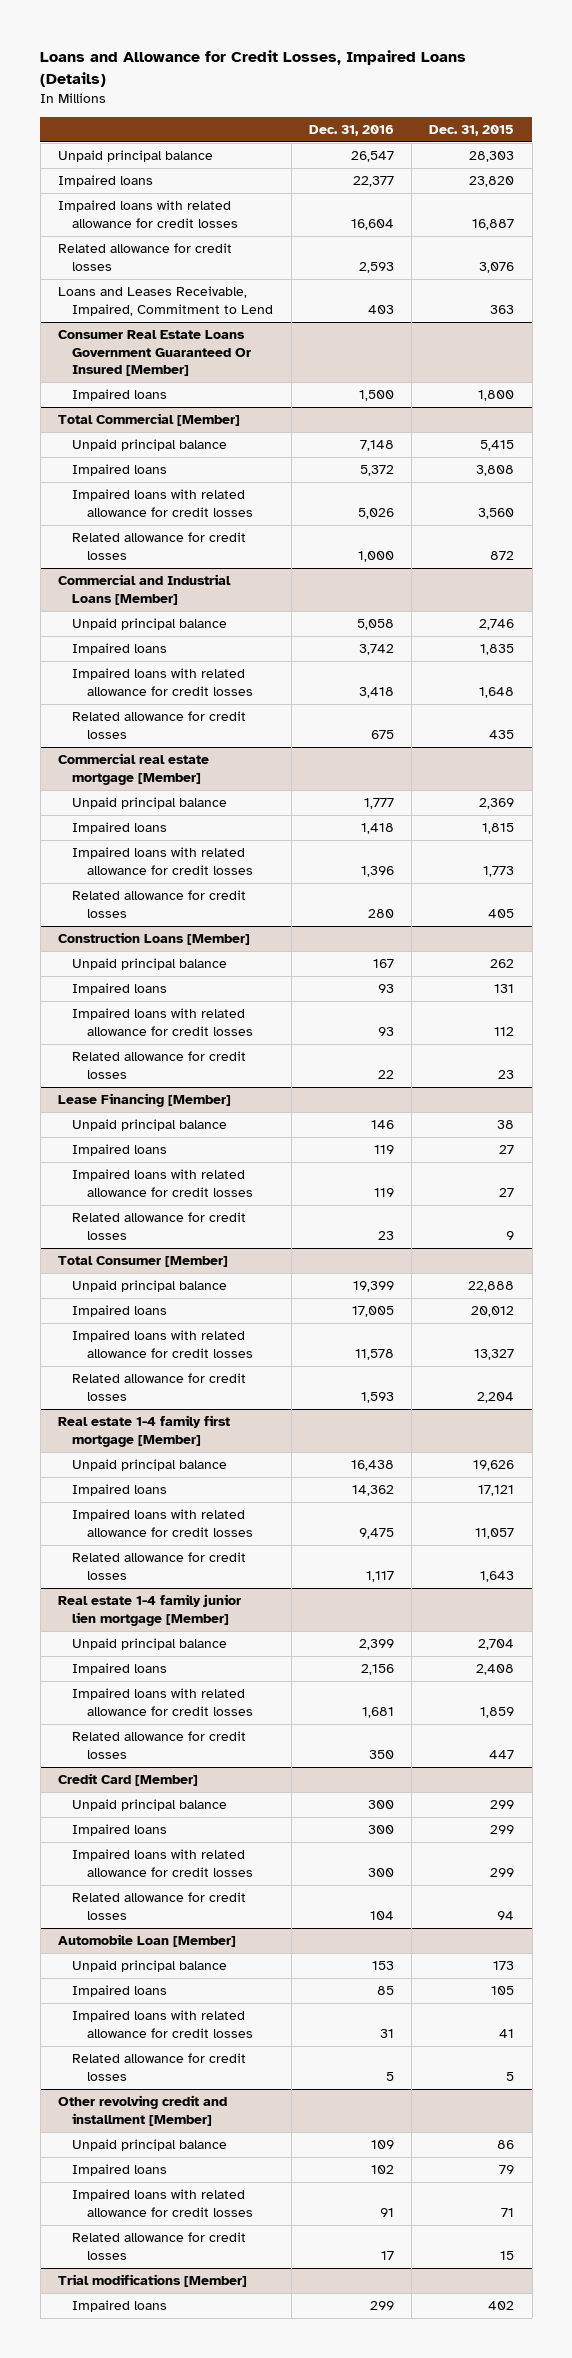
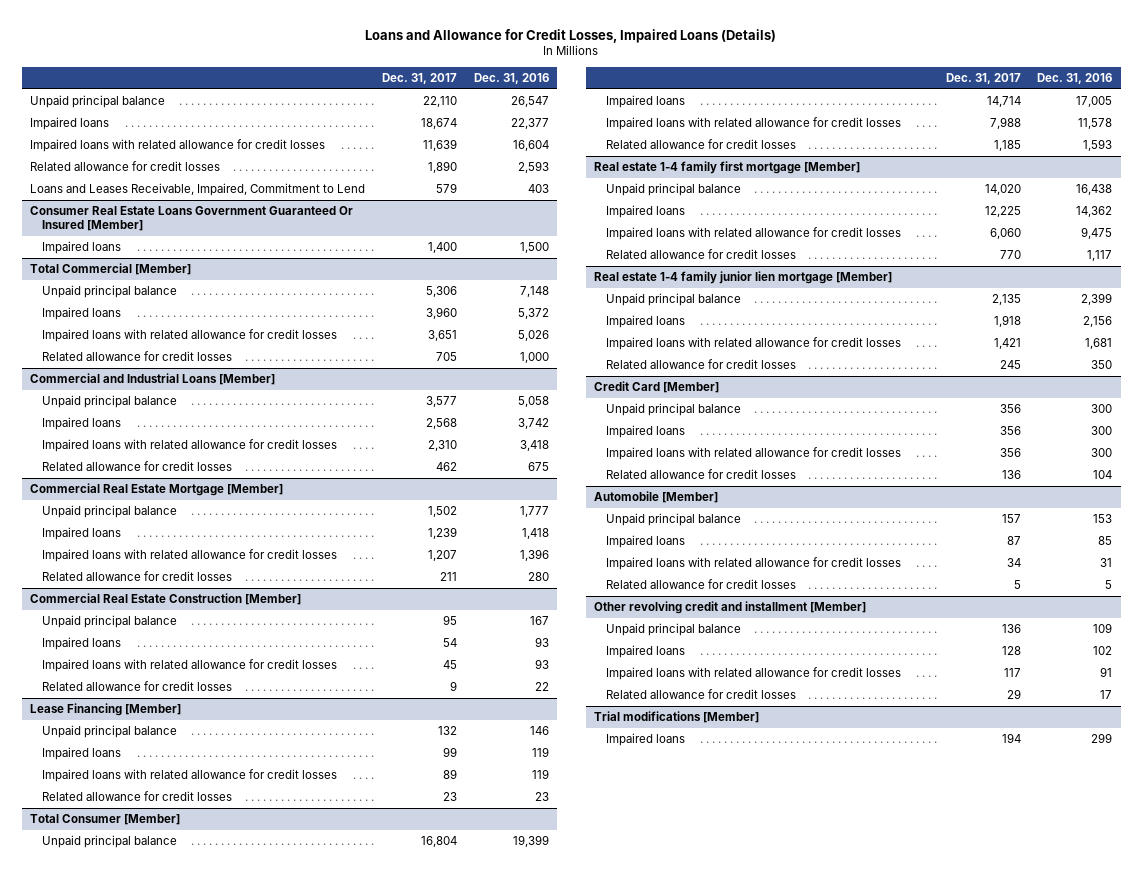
- | Dec. 31, 2016 | Dec. 31, 2015
+ | Dec. 31, 2017 | Dec. 31, 2016
- Commercial real estate mortgage [Member]
+ Commercial Real Estate Mortgage [Member]
- Construction Loans [Member]
+ Commercial Real Estate Construction [Member]
- Automobile Loan [Member]
+ Automobile [Member]

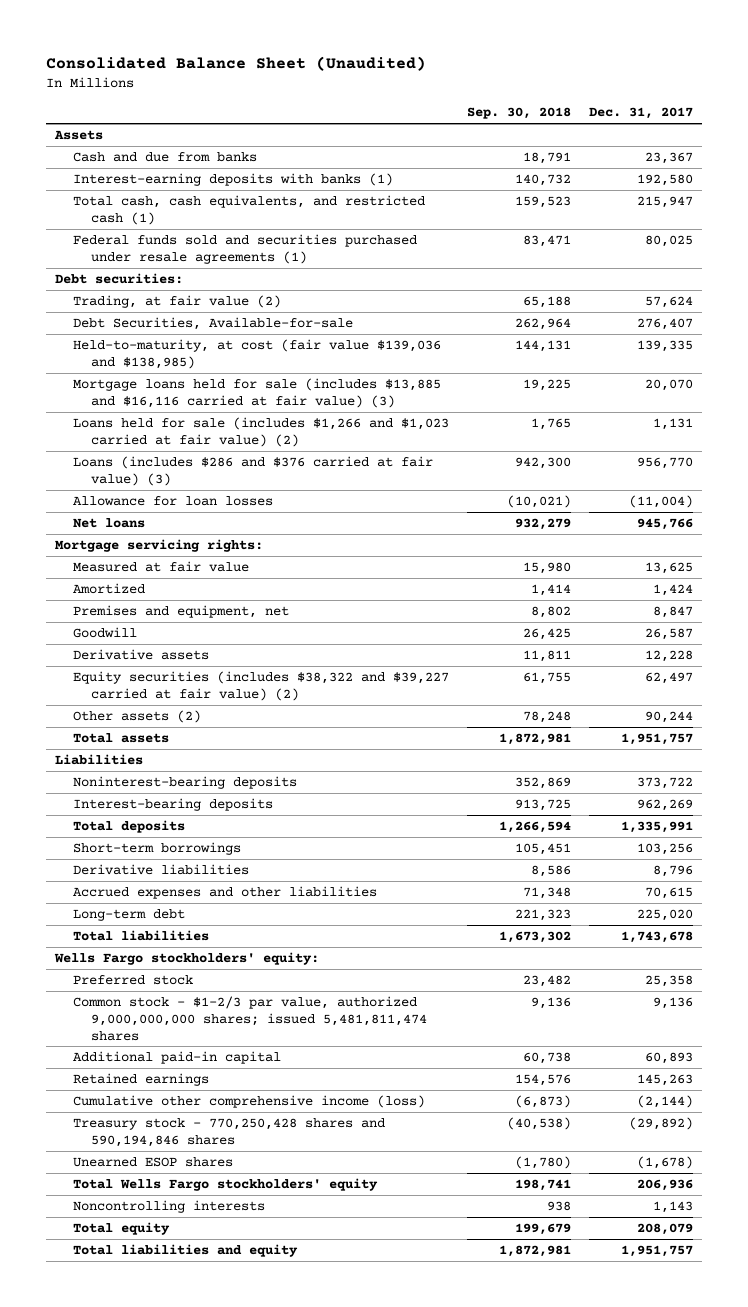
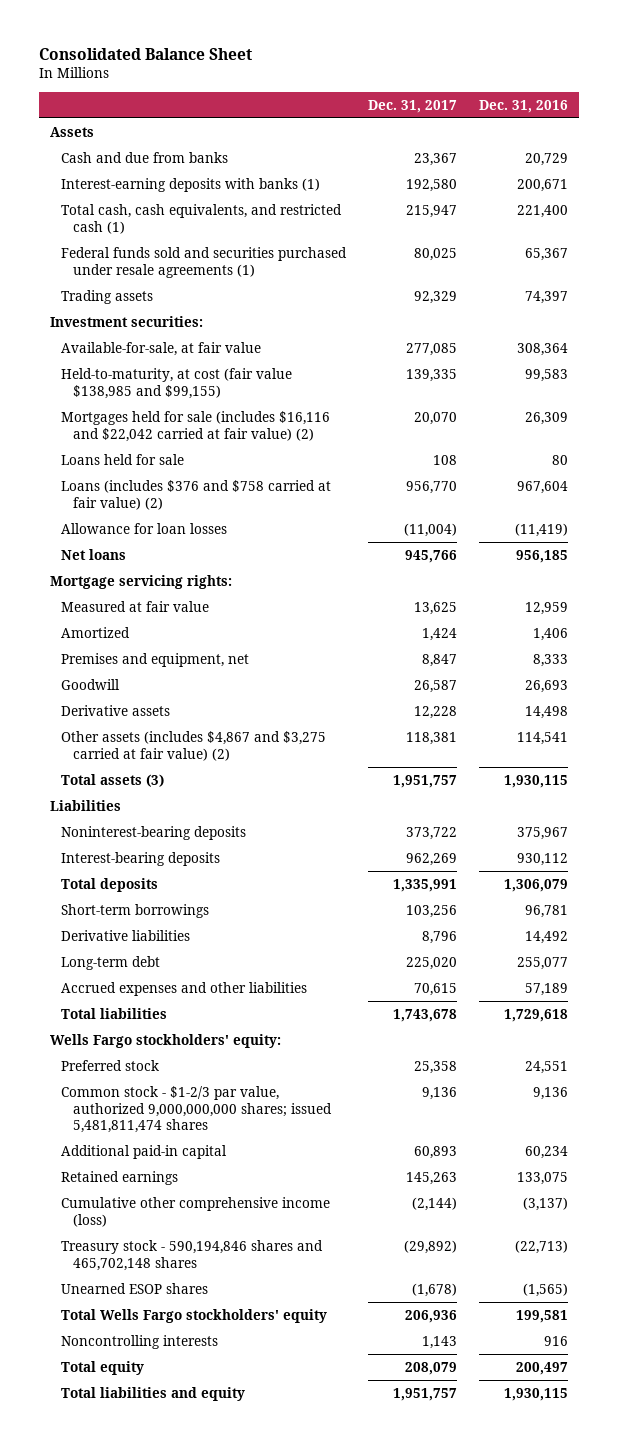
- Consolidated Balance Sheet (Unaudited)
+ Consolidated Balance Sheet
- | Sep. 30, 2018 | Dec. 31, 2017
+ | Dec. 31, 2017 | Dec. 31, 2016
- Debt securities:
- Trading, at fair value (2) | 65,188 | 57,624
- Debt Securities, Available-for-sale | 262,964 | 276,407
- Held-to-maturity, at cost (fair value $139,036 and $138,985) | 144,131 | 139,335
- Mortgage loans held for sale (includes $13,885 and $16,116 carried at fair value) (3) | 19,225 | 20,070
- Loans held for sale (includes $1,266 and $1,023 carried at fair value) (2) | 1,765 | 1,131
- Loans (includes $286 and $376 carried at fair value) (3) | 942,300 | 956,770
+ Trading assets | 92,329 | 74,397
+ Investment securities:
+ Available-for-sale, at fair value | 277,085 | 308,364
+ Held-to-maturity, at cost (fair value $138,985 and $99,155) | 139,335 | 99,583
+ Mortgages held for sale (includes $16,116 and $22,042 carried at fair value) (2) | 20,070 | 26,309
+ Loans held for sale | 108 | 80
+ Loans (includes $376 and $758 carried at fair value) (2) | 956,770 | 967,604
- Equity securities (includes $38,322 and $39,227 carried at fair value) (2) | 61,755 | 62,497
- Other assets (2) | 78,248 | 90,244
- Total assets | 1,872,981 | 1,951,757
+ Other assets (includes $4,867 and $3,275 carried at fair value) (2) | 118,381 | 114,541
+ Total assets (3) | 1,951,757 | 1,930,115
moved down: Accrued expenses and other liabilities | 70,615 | 57,189
- Treasury stock - 770,250,428 shares and 590,194,846 shares | (40,538) | (29,892)
+ Treasury stock - 590,194,846 shares and 465,702,148 shares | (29,892) | (22,713)

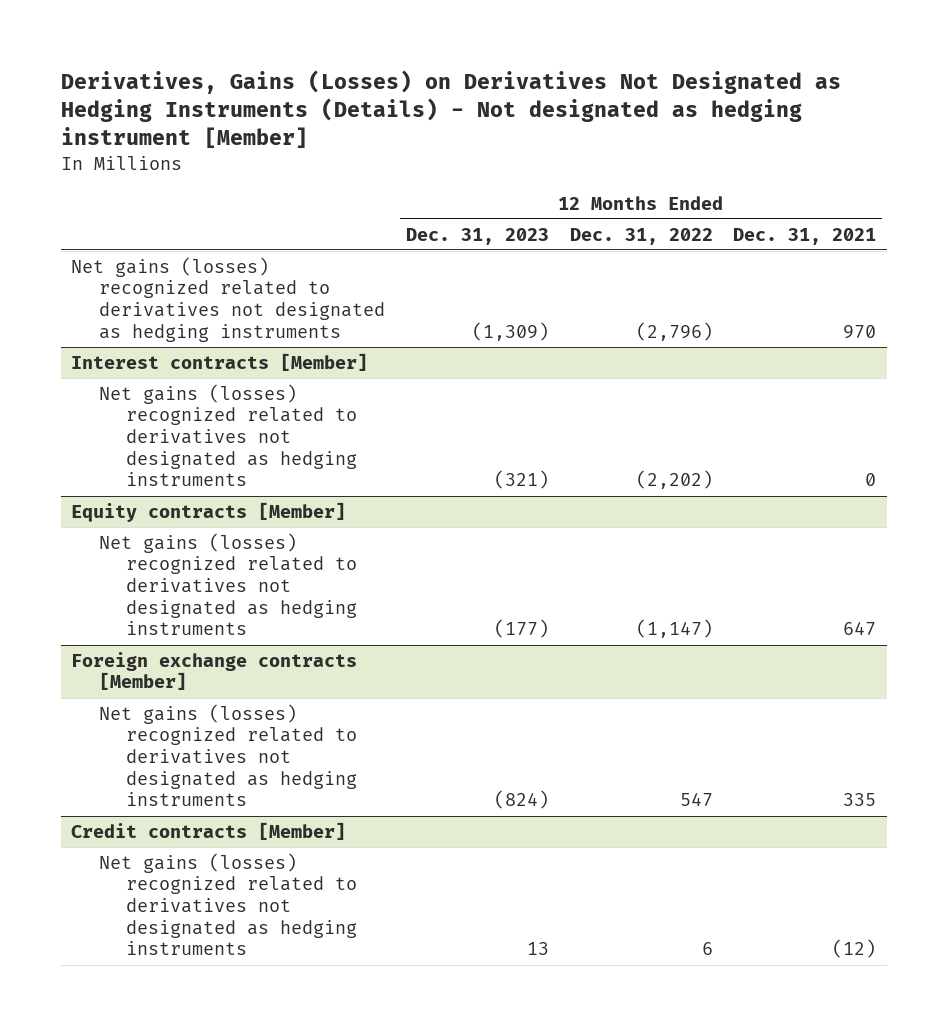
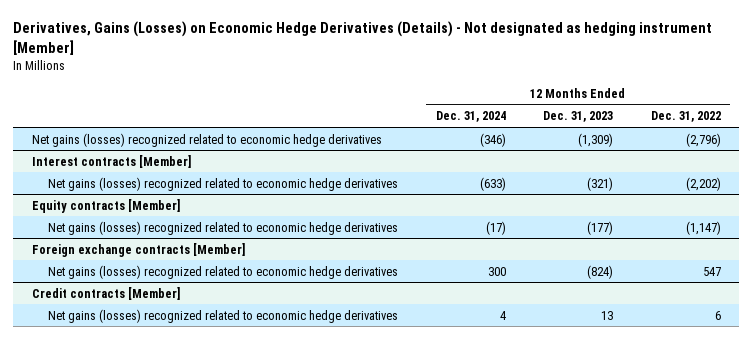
- Derivatives, Gains (Losses) on Derivatives Not Designated as Hedging Instruments (Details) - Not designated as hedging instrument [Member]
+ Derivatives, Gains (Losses) on Economic Hedge Derivatives (Details) - Not designated as hedging instrument [Member]
- | 12 Months Ended Dec. 31, 2023 | 12 Months Ended Dec. 31, 2022 | 12 Months Ended Dec. 31, 2021
+ | 12 Months Ended Dec. 31, 2024 | 12 Months Ended Dec. 31, 2023 | 12 Months Ended Dec. 31, 2022
- Net gains (losses) recognized related to derivatives not designated as hedging instruments | (1,309) | (2,796) | 970
+ Net gains (losses) recognized related to economic hedge derivatives | (346) | (1,309) | (2,796)
@ Interest contracts [Member]
- Net gains (losses) recognized related to derivatives not designated as hedging instruments | (321) | (2,202) | 0
+ Net gains (losses) recognized related to economic hedge derivatives | (633) | (321) | (2,202)
@ Equity contracts [Member]
- Net gains (losses) recognized related to derivatives not designated as hedging instruments | (177) | (1,147) | 647
+ Net gains (losses) recognized related to economic hedge derivatives | (17) | (177) | (1,147)
@ Foreign exchange contracts [Member]
- Net gains (losses) recognized related to derivatives not designated as hedging instruments | (824) | 547 | 335
+ Net gains (losses) recognized related to economic hedge derivatives | 300 | (824) | 547
@ Credit contracts [Member]
- Net gains (losses) recognized related to derivatives not designated as hedging instruments | 13 | 6 | (12)
+ Net gains (losses) recognized related to economic hedge derivatives | 4 | 13 | 6

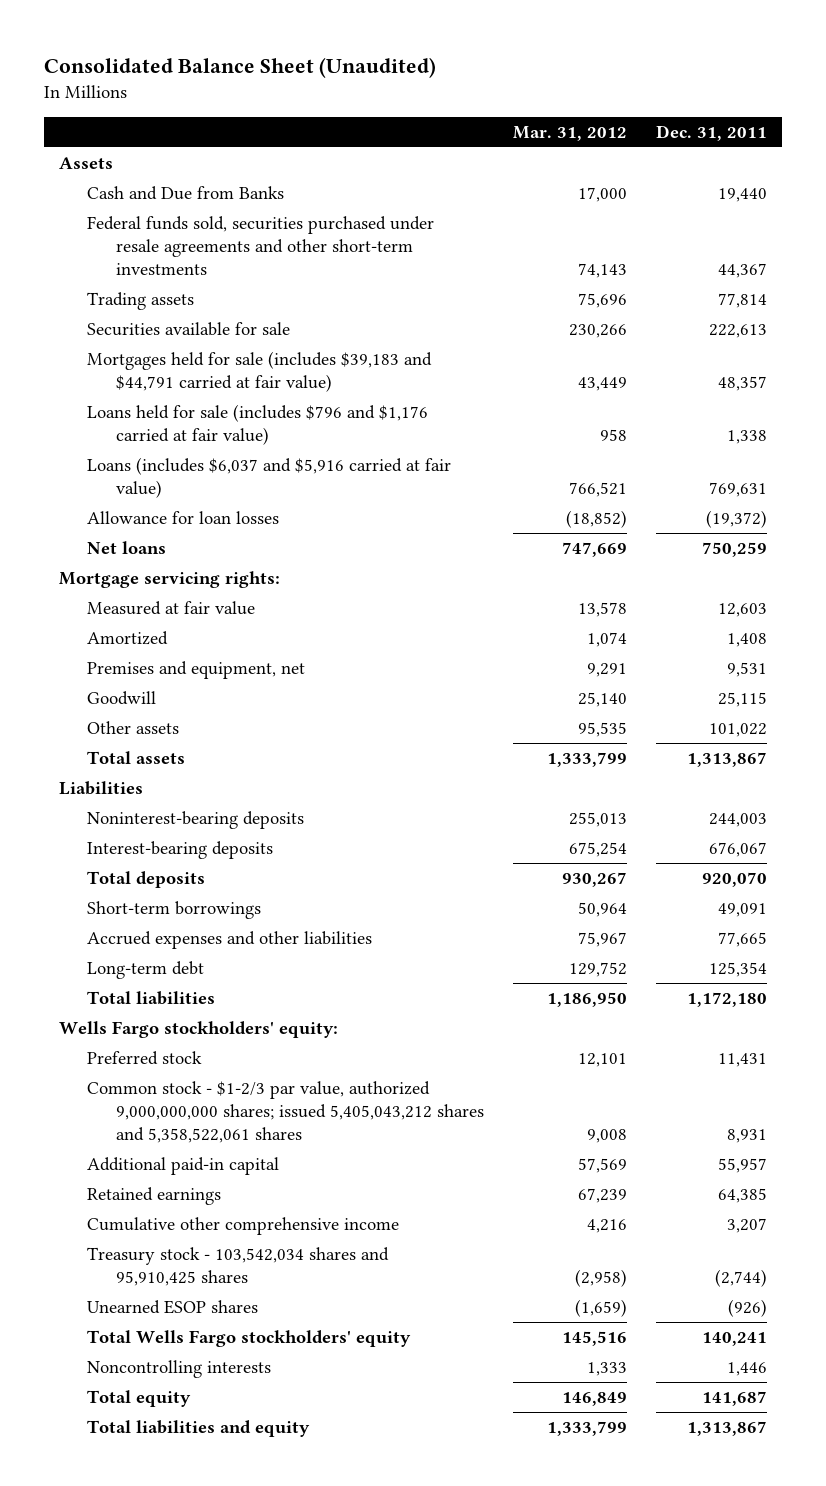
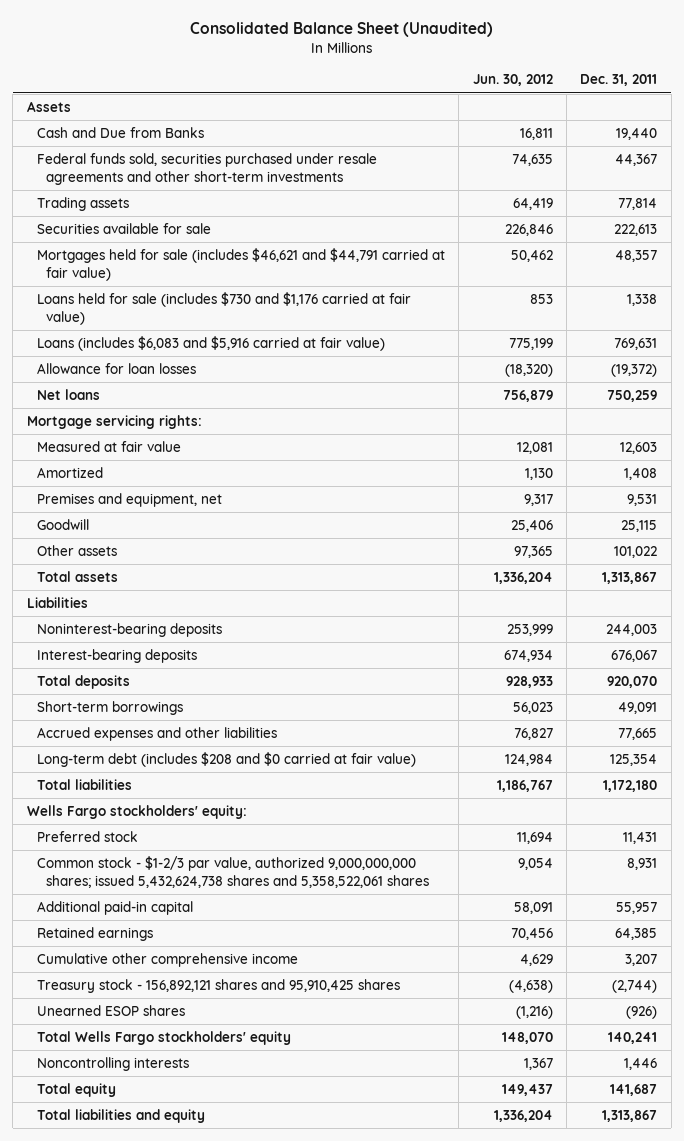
- | Mar. 31, 2012 | Dec. 31, 2011
+ | Jun. 30, 2012 | Dec. 31, 2011
- Mortgages held for sale (includes $39,183 and $44,791 carried at fair value) | 43,449 | 48,357
- Loans held for sale (includes $796 and $1,176 carried at fair value) | 958 | 1,338
- Loans (includes $6,037 and $5,916 carried at fair value) | 766,521 | 769,631
+ Mortgages held for sale (includes $46,621 and $44,791 carried at fair value) | 50,462 | 48,357
+ Loans held for sale (includes $730 and $1,176 carried at fair value) | 853 | 1,338
+ Loans (includes $6,083 and $5,916 carried at fair value) | 775,199 | 769,631
- Long-term debt | 129,752 | 125,354
+ Long-term debt (includes $208 and $0 carried at fair value) | 124,984 | 125,354
- Common stock - $1-2/3 par value, authorized 9,000,000,000 shares; issued 5,405,043,212 shares and 5,358,522,061 shares | 9,008 | 8,931
+ Common stock - $1-2/3 par value, authorized 9,000,000,000 shares; issued 5,432,624,738 shares and 5,358,522,061 shares | 9,054 | 8,931
- Treasury stock - 103,542,034 shares and 95,910,425 shares | (2,958) | (2,744)
+ Treasury stock - 156,892,121 shares and 95,910,425 shares | (4,638) | (2,744)

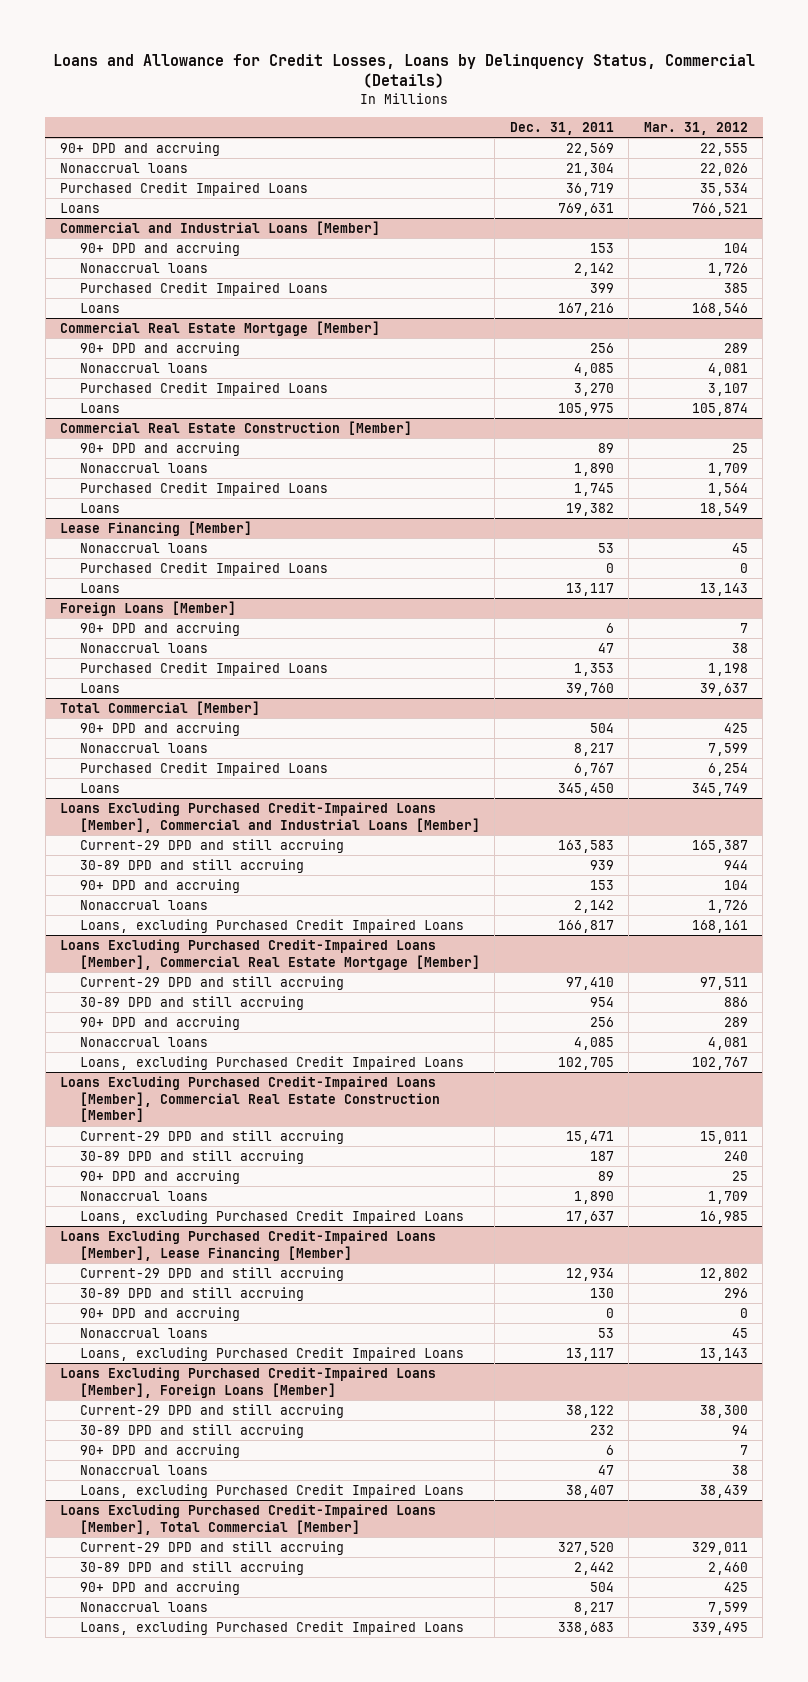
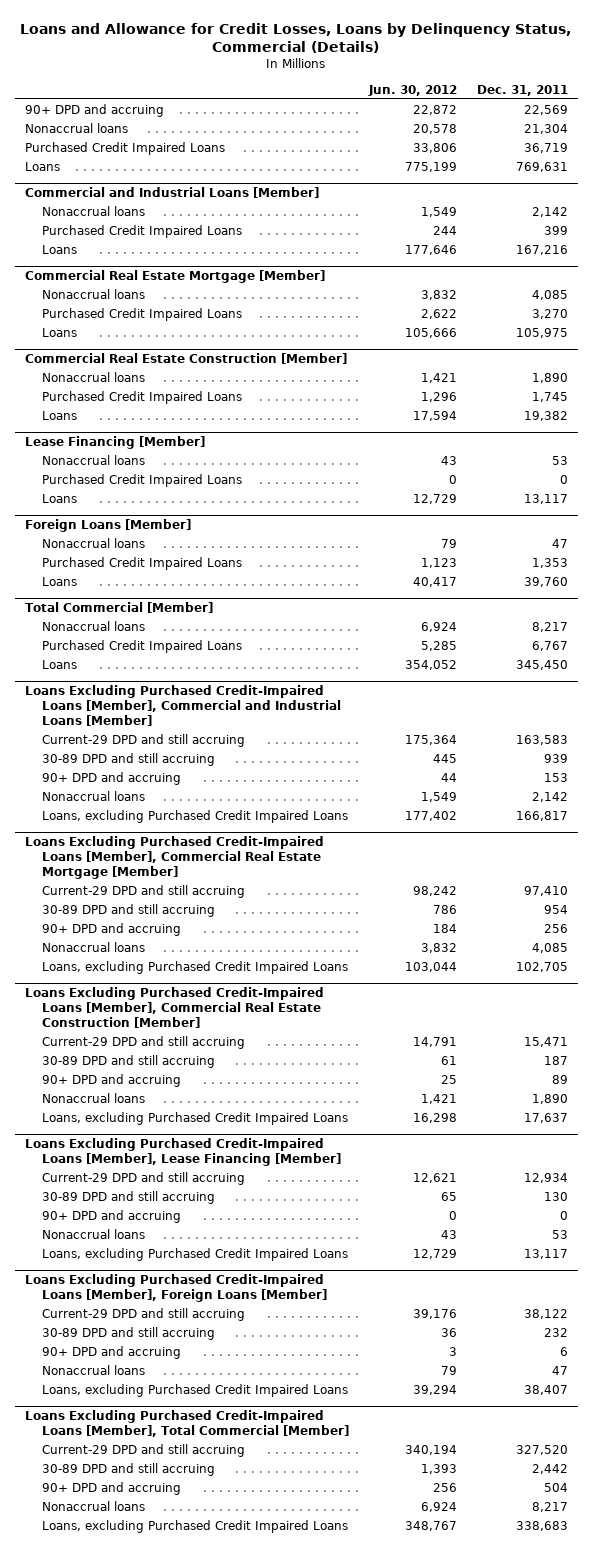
- | Dec. 31, 2011 | Mar. 31, 2012
+ | Jun. 30, 2012 | Dec. 31, 2011
@ Commercial and Industrial Loans [Member]
- 90+ DPD and accruing | 153 | 104
@ Commercial Real Estate Mortgage [Member]
- 90+ DPD and accruing | 256 | 289
@ Commercial Real Estate Construction [Member]
- 90+ DPD and accruing | 89 | 25
@ Foreign Loans [Member]
- 90+ DPD and accruing | 6 | 7
@ Total Commercial [Member]
- 90+ DPD and accruing | 504 | 425

